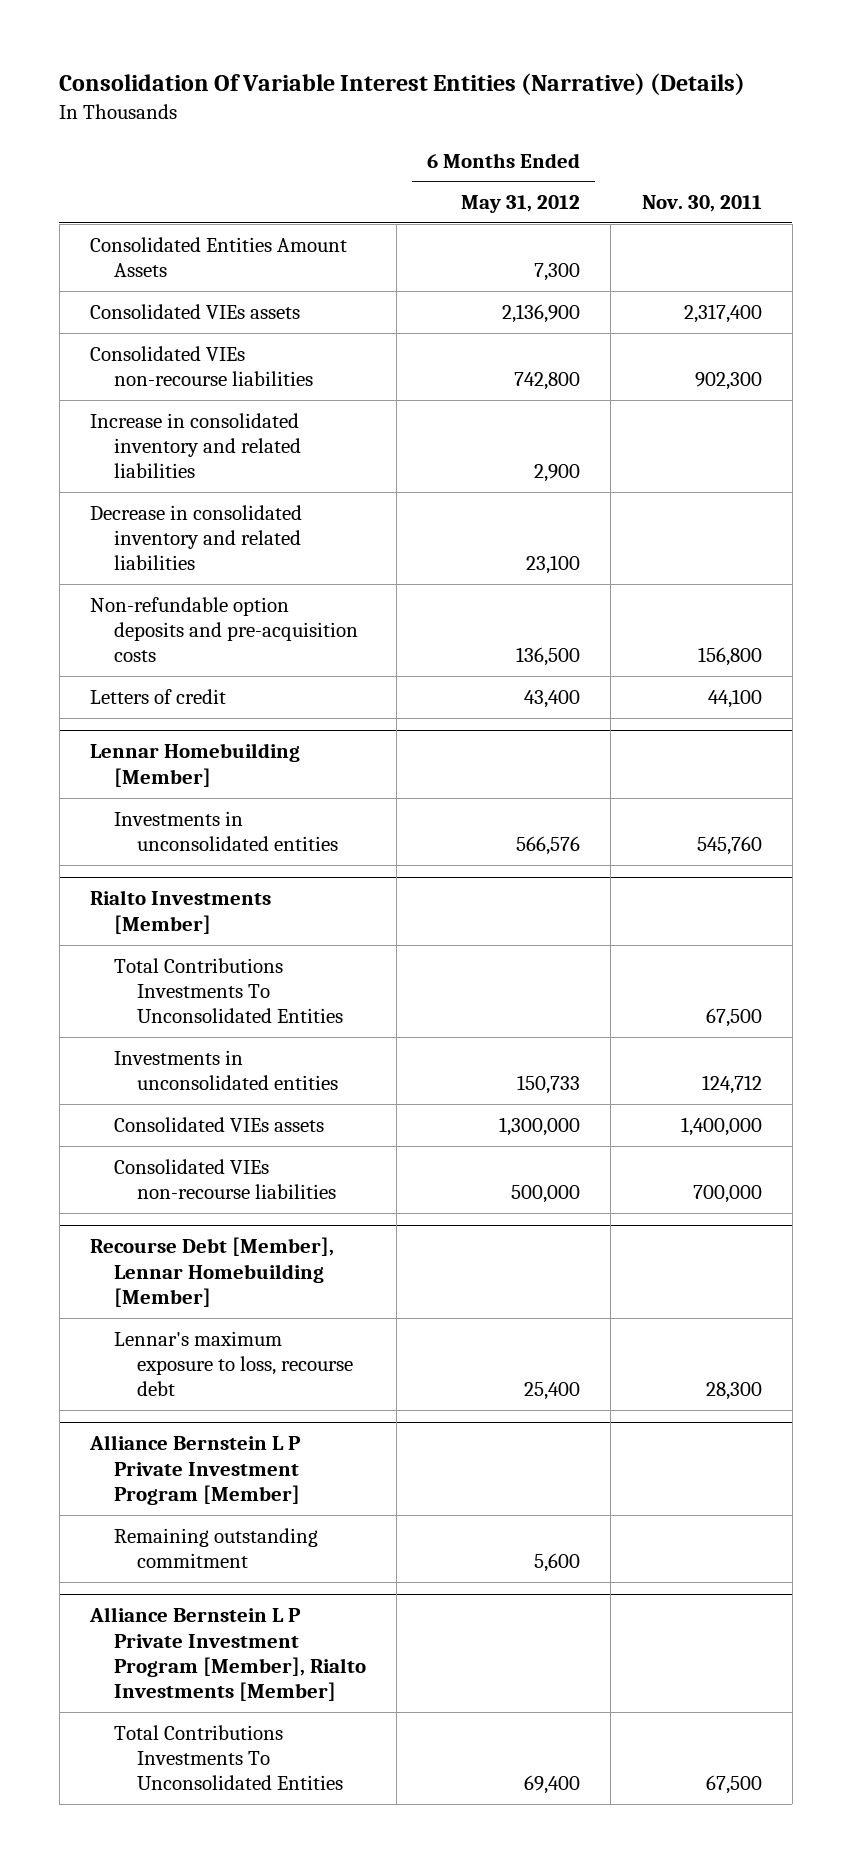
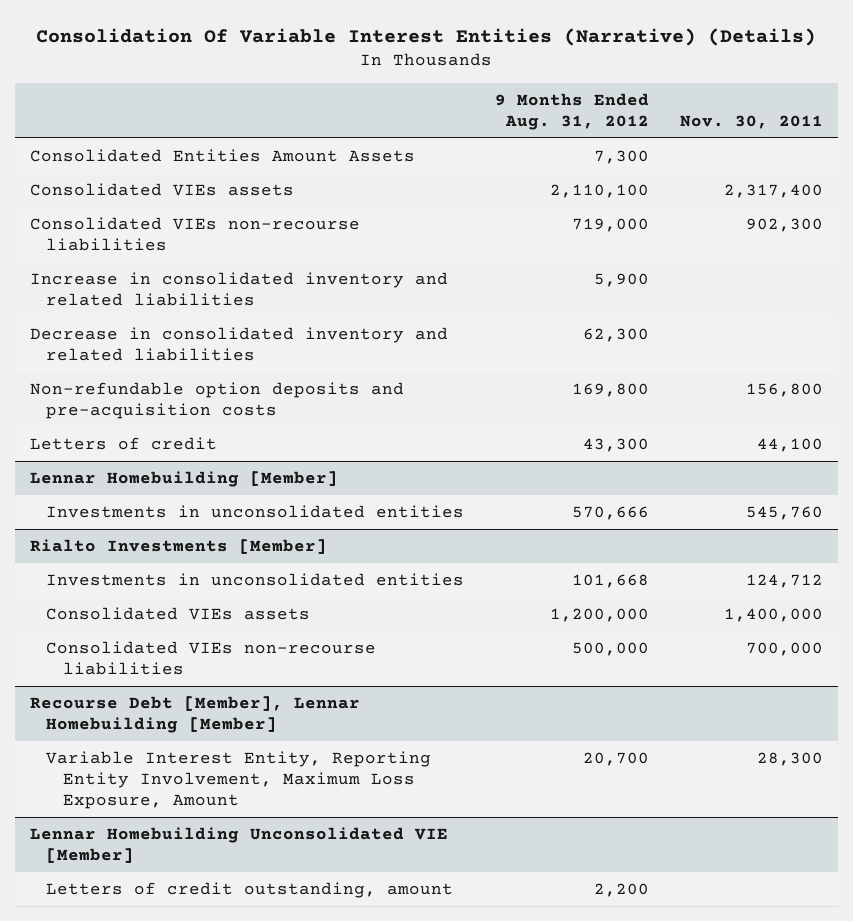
- | 6 Months Ended May 31, 2012 | Nov. 30, 2011
+ | 9 Months Ended Aug. 31, 2012 | Nov. 30, 2011
@ Rialto Investments [Member]
- Total Contributions Investments To Unconsolidated Entities | | 67,500
@ Recourse Debt [Member], Lennar Homebuilding [Member]
- Lennar's maximum exposure to loss, recourse debt | 25,400 | 28,300
- Alliance Bernstein L P Private Investment Program [Member]
- Remaining outstanding commitment | 5,600 |
- Alliance Bernstein L P Private Investment Program [Member], Rialto Investments [Member]
- Total Contributions Investments To Unconsolidated Entities | 69,400 | 67,500
@ Recourse Debt [Member], Lennar Homebuilding [Member]
+ Variable Interest Entity, Reporting Entity Involvement, Maximum Loss Exposure, Amount | 20,700 | 28,300
+ Lennar Homebuilding Unconsolidated VIE [Member]
+ Letters of credit outstanding, amount | 2,200 |

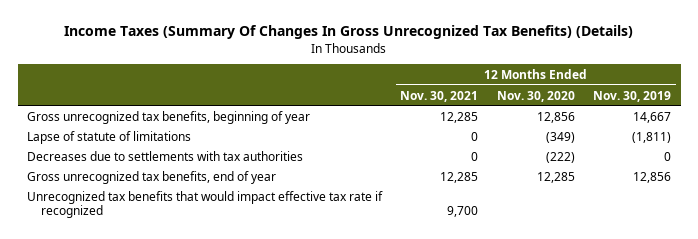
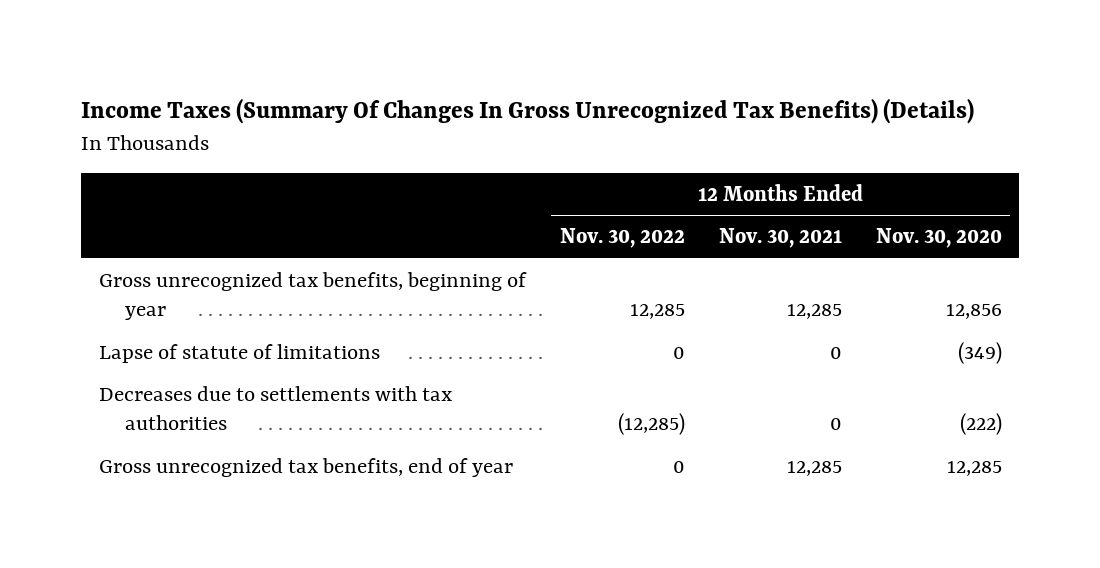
- | 12 Months Ended Nov. 30, 2021 | 12 Months Ended Nov. 30, 2020 | 12 Months Ended Nov. 30, 2019
+ | 12 Months Ended Nov. 30, 2022 | 12 Months Ended Nov. 30, 2021 | 12 Months Ended Nov. 30, 2020
- Unrecognized tax benefits that would impact effective tax rate if recognized | 9,700 | |

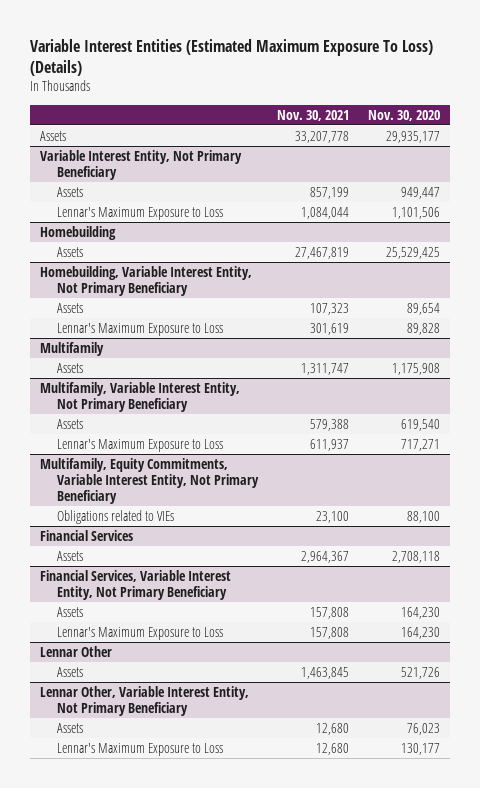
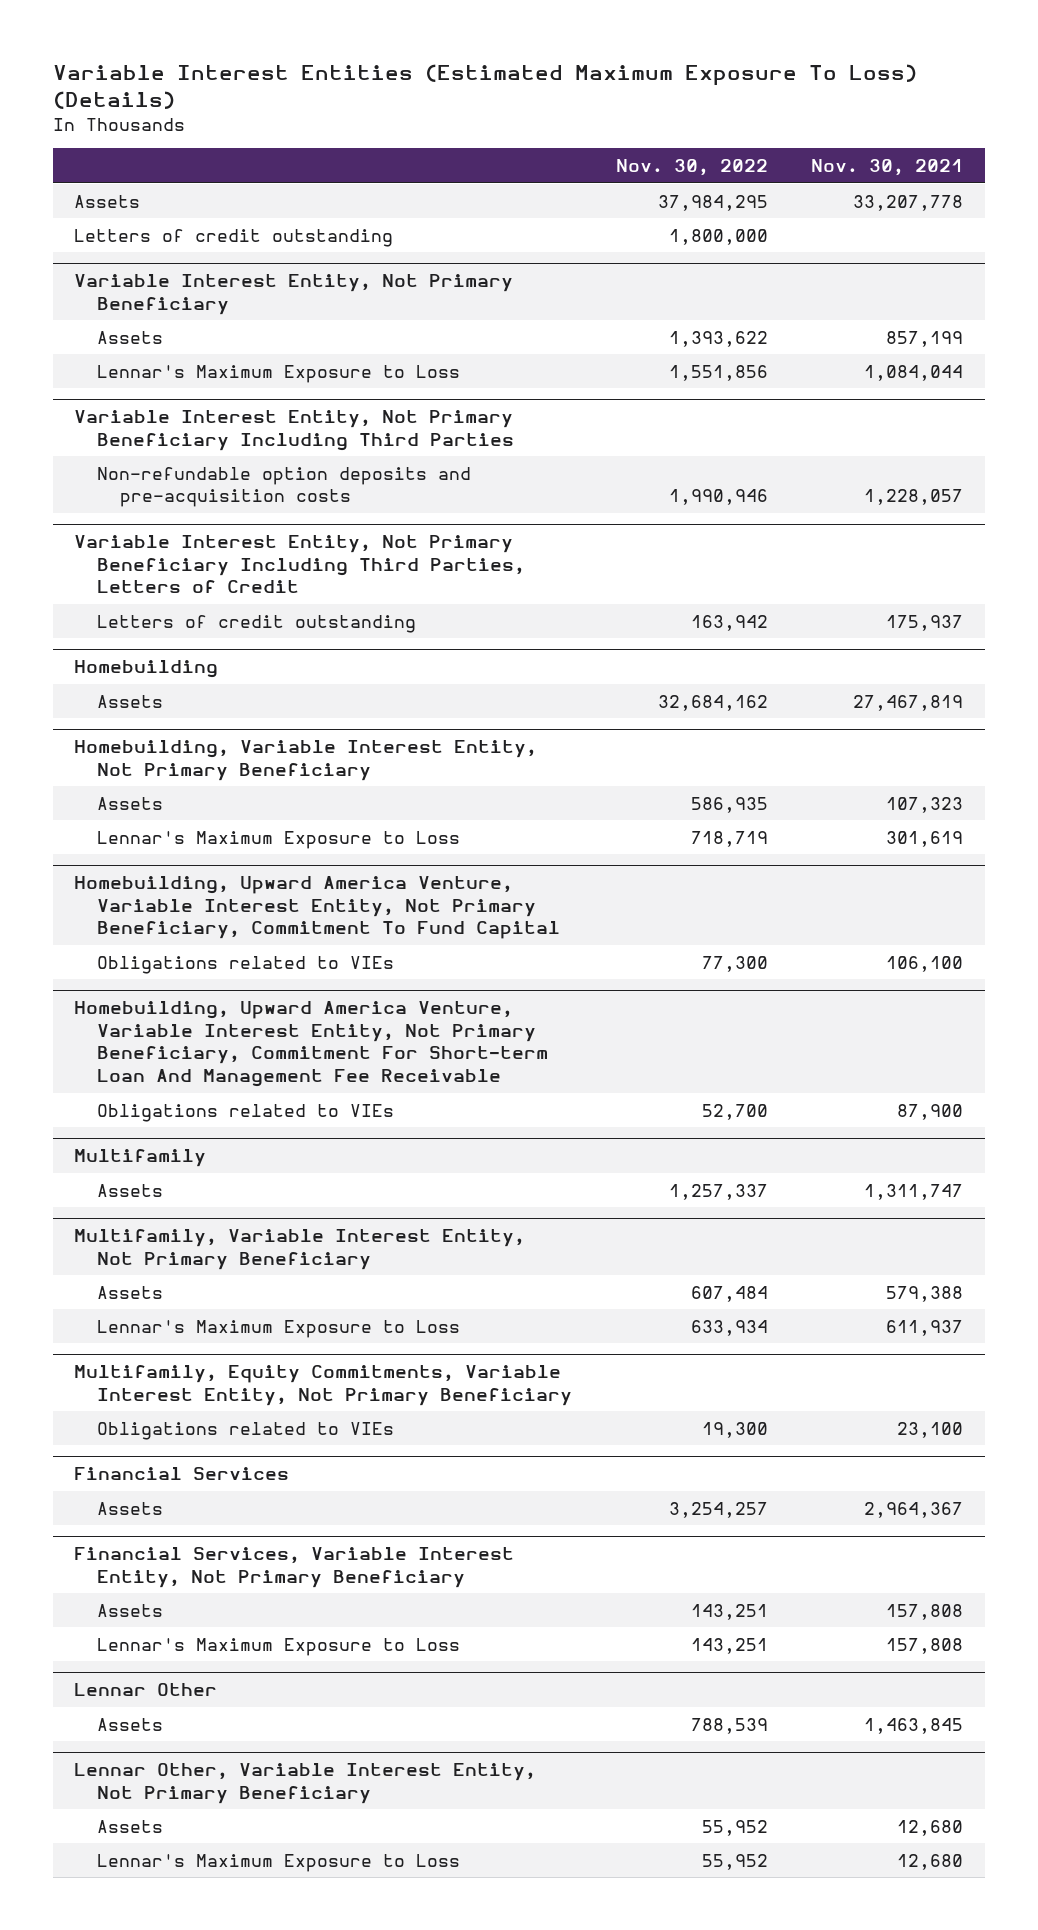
- | Nov. 30, 2021 | Nov. 30, 2020
+ | Nov. 30, 2022 | Nov. 30, 2021
+ Letters of credit outstanding | 1,800,000 |
+ Variable Interest Entity, Not Primary Beneficiary Including Third Parties
+ Non-refundable option deposits and pre-acquisition costs | 1,990,946 | 1,228,057
+ Variable Interest Entity, Not Primary Beneficiary Including Third Parties, Letters of Credit
+ Letters of credit outstanding | 163,942 | 175,937
+ Homebuilding, Upward America Venture, Variable Interest Entity, Not Primary Beneficiary, Commitment To Fund Capital
+ Obligations related to VIEs | 77,300 | 106,100
+ Homebuilding, Upward America Venture, Variable Interest Entity, Not Primary Beneficiary, Commitment For Short-term Loan And Management Fee Receivable
+ Obligations related to VIEs | 52,700 | 87,900

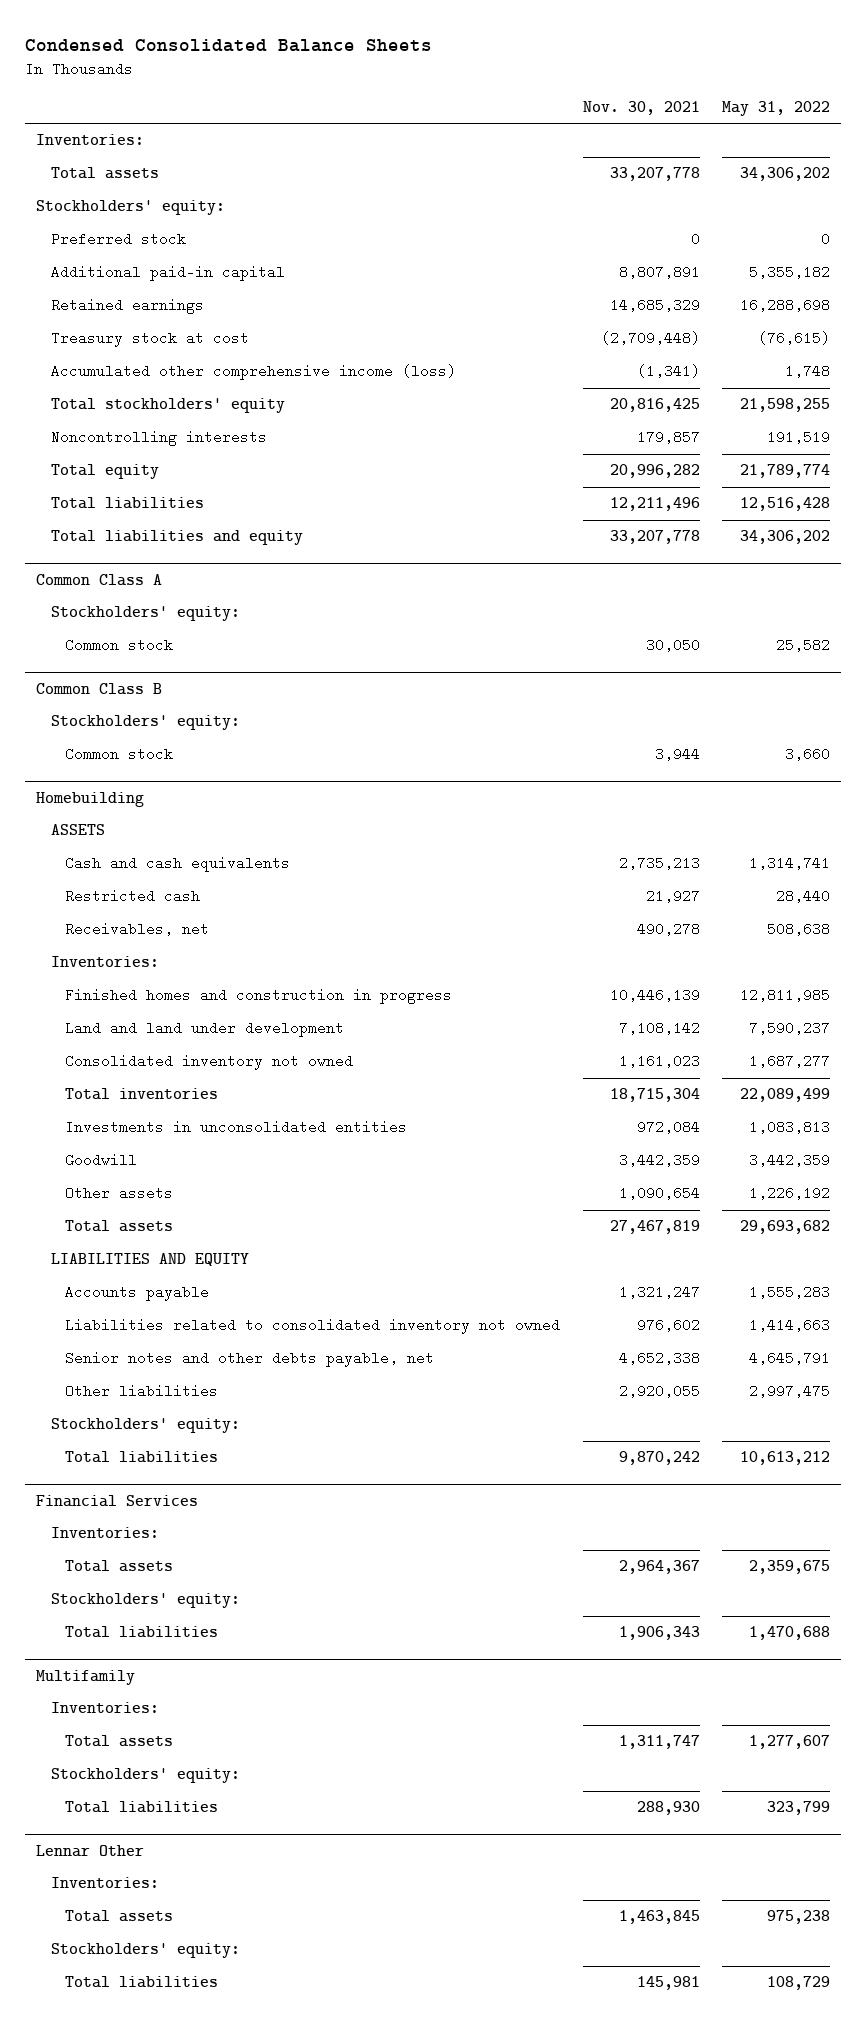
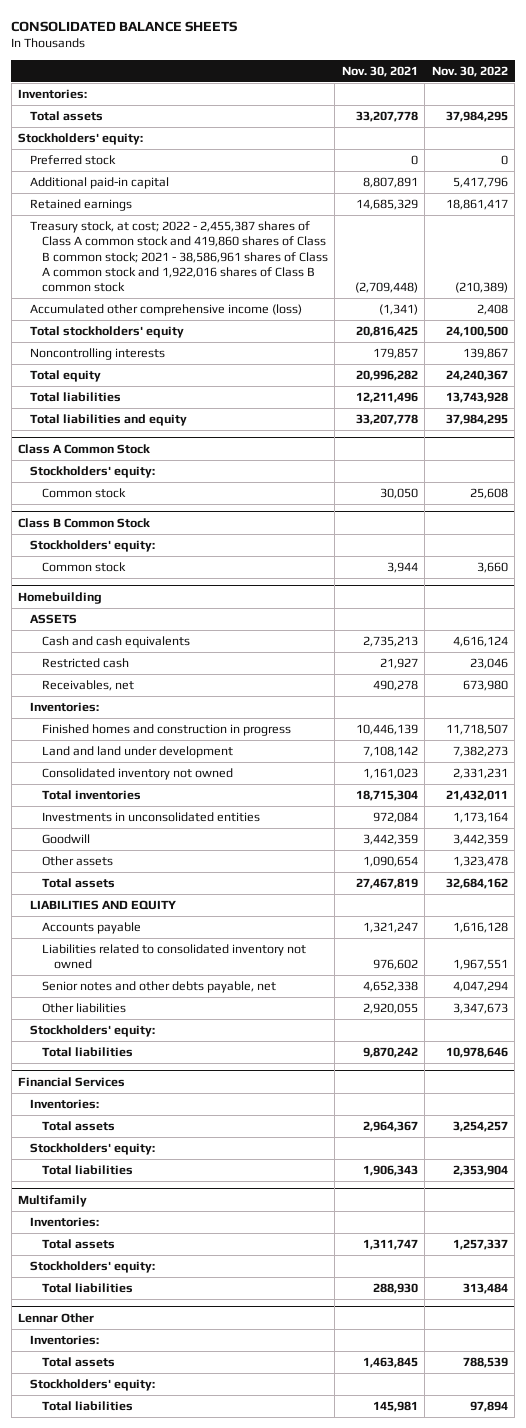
- Condensed Consolidated Balance Sheets
+ CONSOLIDATED BALANCE SHEETS
- | Nov. 30, 2021 | May 31, 2022
+ | Nov. 30, 2021 | Nov. 30, 2022
- Treasury stock at cost | (2,709,448) | (76,615)
+ Treasury stock, at cost; 2022 - 2,455,387 shares of Class A common stock and 419,860 shares of Class B common stock; 2021 - 38,586,961 shares of Class A common stock and 1,922,016 shares of Class B common stock | (2,709,448) | (210,389)
- Common Class A
+ Class A Common Stock
- Common Class B
+ Class B Common Stock

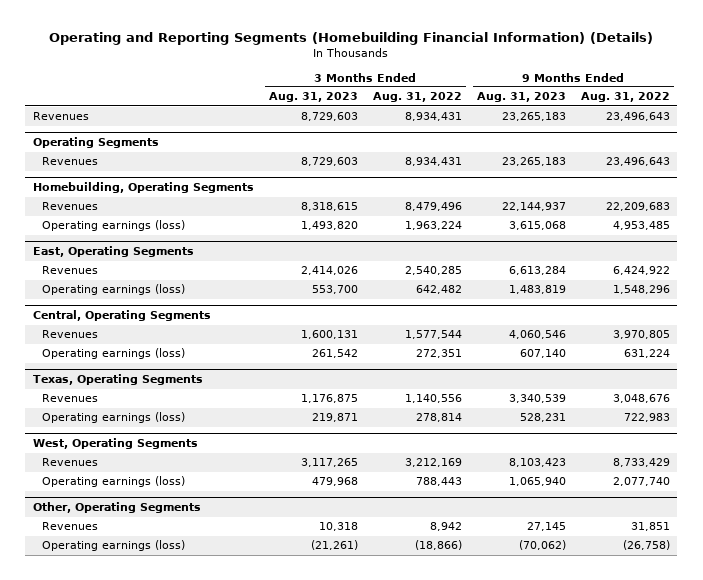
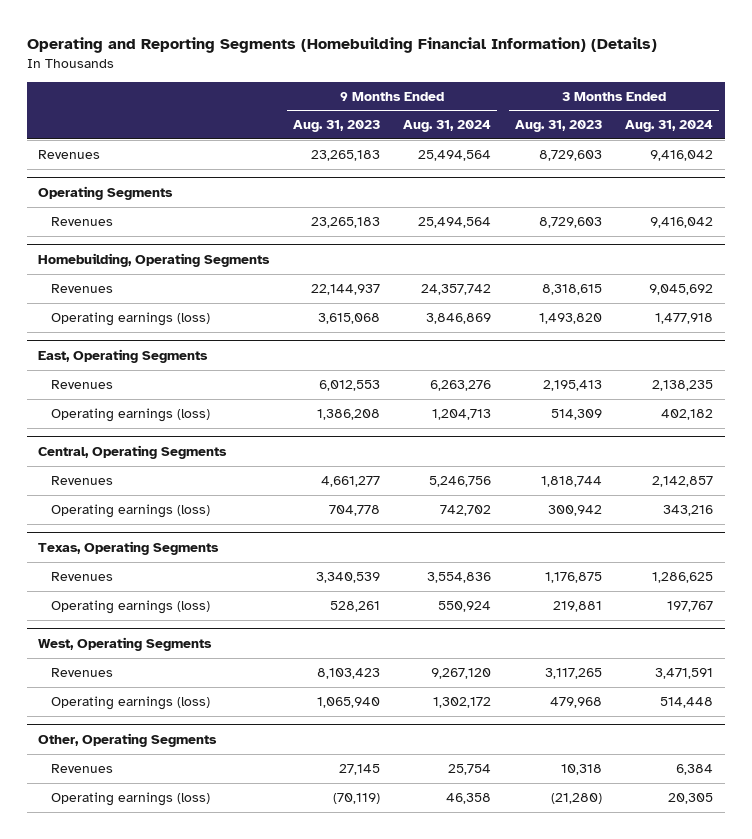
- | 3 Months Ended Aug. 31, 2023 | 3 Months Ended Aug. 31, 2022 | 9 Months Ended Aug. 31, 2023 | 9 Months Ended Aug. 31, 2022
+ | 9 Months Ended Aug. 31, 2023 | 9 Months Ended Aug. 31, 2024 | 3 Months Ended Aug. 31, 2023 | 3 Months Ended Aug. 31, 2024
@ East, Operating Segments
- Revenues | 2,414,026 | 2,540,285 | 6,613,284 | 6,424,922
- Operating earnings (loss) | 553,700 | 642,482 | 1,483,819 | 1,548,296
+ Revenues | 6,012,553 | 6,263,276 | 2,195,413 | 2,138,235
+ Operating earnings (loss) | 1,386,208 | 1,204,713 | 514,309 | 402,182
@ Central, Operating Segments
- Revenues | 1,600,131 | 1,577,544 | 4,060,546 | 3,970,805
- Operating earnings (loss) | 261,542 | 272,351 | 607,140 | 631,224
+ Revenues | 4,661,277 | 5,246,756 | 1,818,744 | 2,142,857
+ Operating earnings (loss) | 704,778 | 742,702 | 300,942 | 343,216
@ Texas, Operating Segments
- Operating earnings (loss) | 219,871 | 278,814 | 528,231 | 722,983
+ Operating earnings (loss) | 528,261 | 550,924 | 219,881 | 197,767
@ Other, Operating Segments
- Operating earnings (loss) | (21,261) | (18,866) | (70,062) | (26,758)
+ Operating earnings (loss) | (70,119) | 46,358 | (21,280) | 20,305

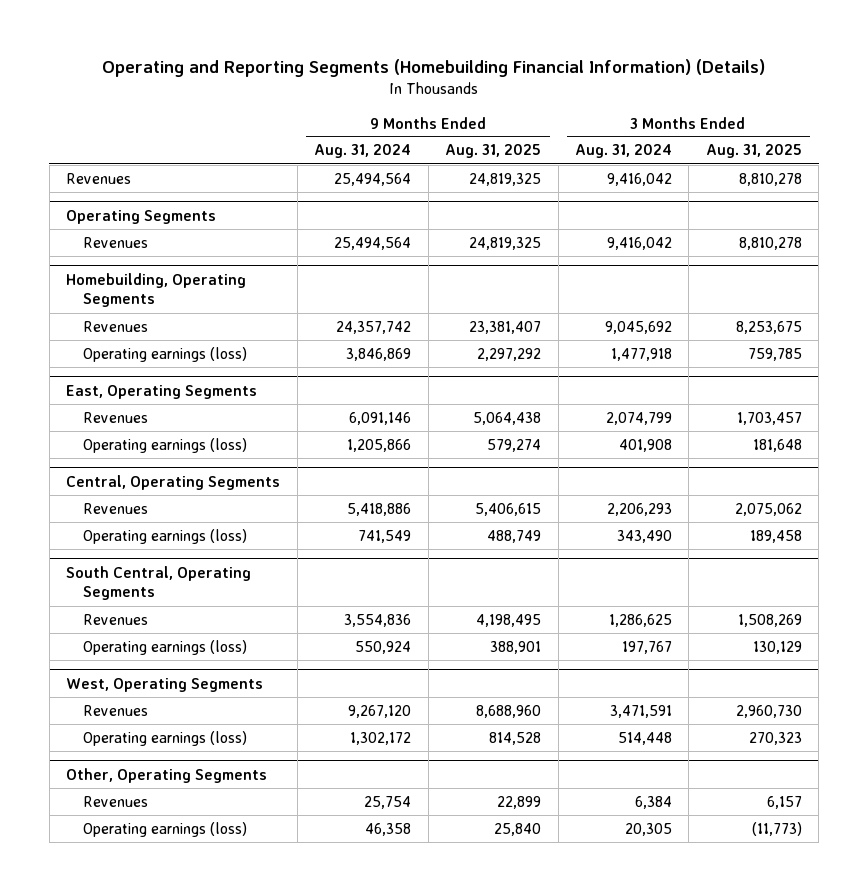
- | 9 Months Ended Aug. 31, 2023 | 9 Months Ended Aug. 31, 2024 | 3 Months Ended Aug. 31, 2023 | 3 Months Ended Aug. 31, 2024
+ | 9 Months Ended Aug. 31, 2024 | 9 Months Ended Aug. 31, 2025 | 3 Months Ended Aug. 31, 2024 | 3 Months Ended Aug. 31, 2025
@ East, Operating Segments
- Revenues | 6,012,553 | 6,263,276 | 2,195,413 | 2,138,235
- Operating earnings (loss) | 1,386,208 | 1,204,713 | 514,309 | 402,182
+ Revenues | 6,091,146 | 5,064,438 | 2,074,799 | 1,703,457
+ Operating earnings (loss) | 1,205,866 | 579,274 | 401,908 | 181,648
@ Central, Operating Segments
- Revenues | 4,661,277 | 5,246,756 | 1,818,744 | 2,142,857
- Operating earnings (loss) | 704,778 | 742,702 | 300,942 | 343,216
- Texas, Operating Segments
@ Central, Operating Segments
+ Revenues | 5,418,886 | 5,406,615 | 2,206,293 | 2,075,062
+ Operating earnings (loss) | 741,549 | 488,749 | 343,490 | 189,458
+ South Central, Operating Segments

